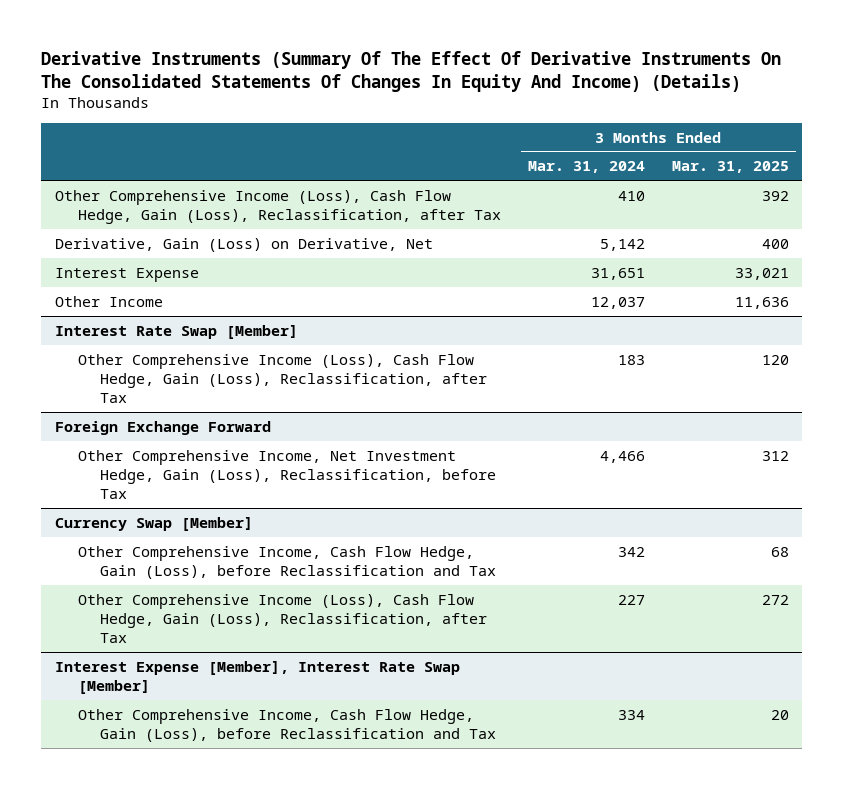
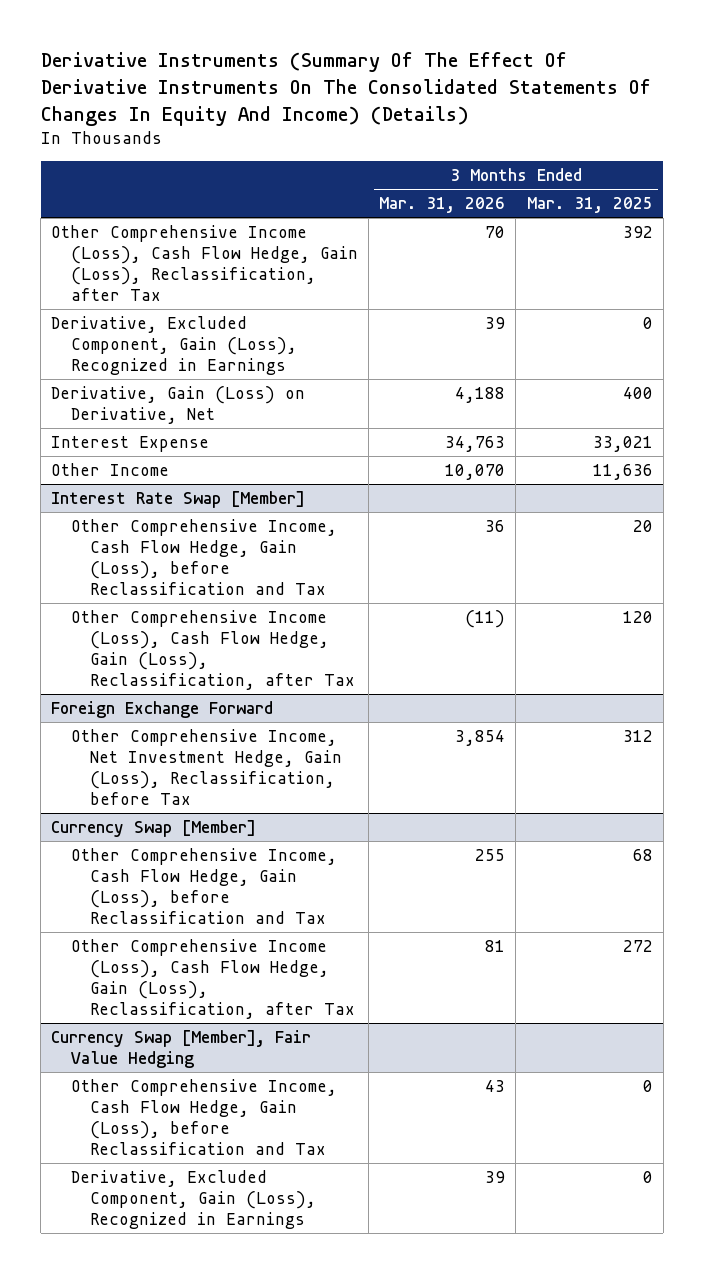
- | 3 Months Ended Mar. 31, 2024 | 3 Months Ended Mar. 31, 2025
+ | 3 Months Ended Mar. 31, 2026 | 3 Months Ended Mar. 31, 2025
+ Derivative, Excluded Component, Gain (Loss), Recognized in Earnings | 39 | 0
@ Interest Rate Swap [Member]
+ Other Comprehensive Income, Cash Flow Hedge, Gain (Loss), before Reclassification and Tax | 36 | 20
- Interest Expense [Member], Interest Rate Swap [Member]
- Other Comprehensive Income, Cash Flow Hedge, Gain (Loss), before Reclassification and Tax | 334 | 20
+ Currency Swap [Member], Fair Value Hedging
+ Other Comprehensive Income, Cash Flow Hedge, Gain (Loss), before Reclassification and Tax | 43 | 0
+ Derivative, Excluded Component, Gain (Loss), Recognized in Earnings | 39 | 0

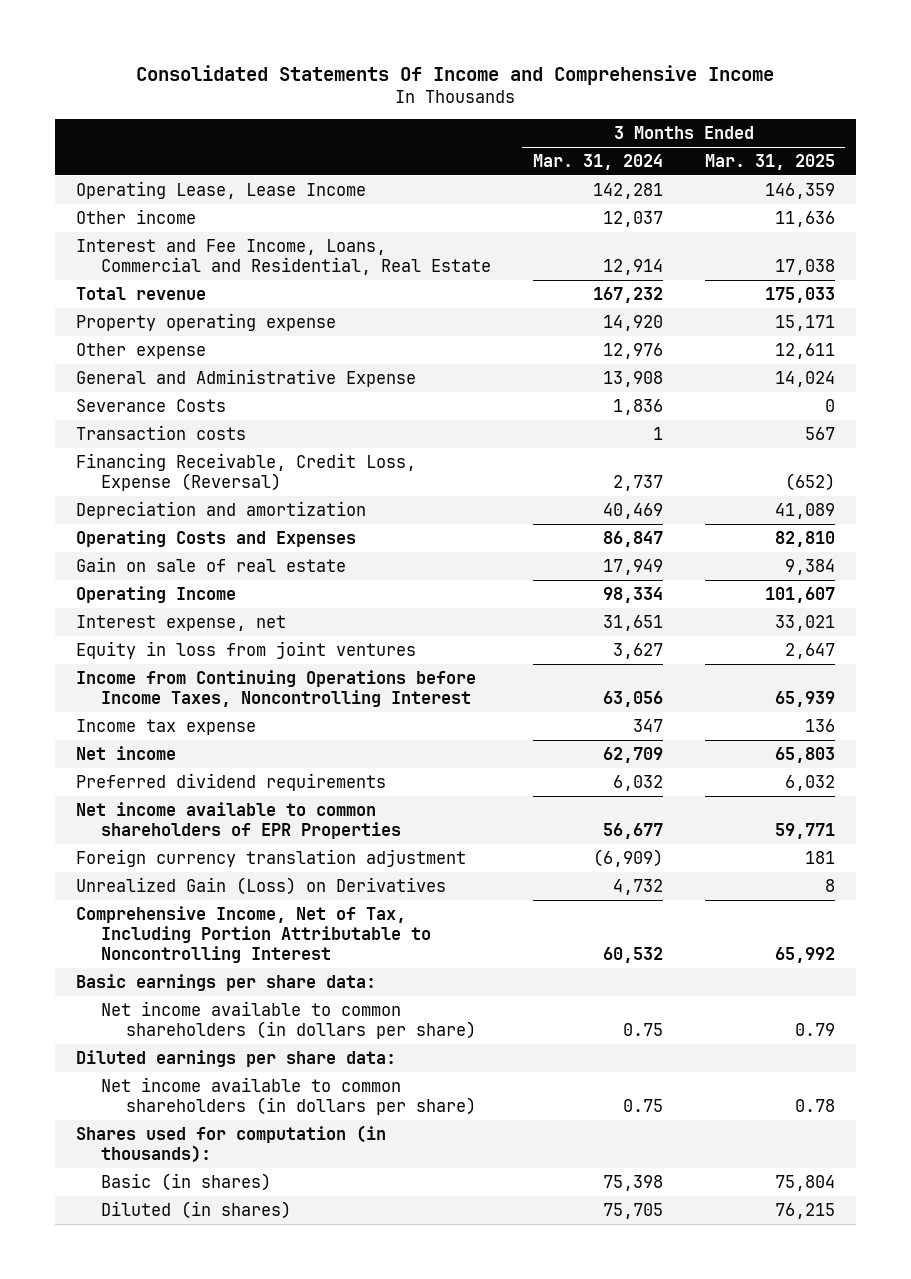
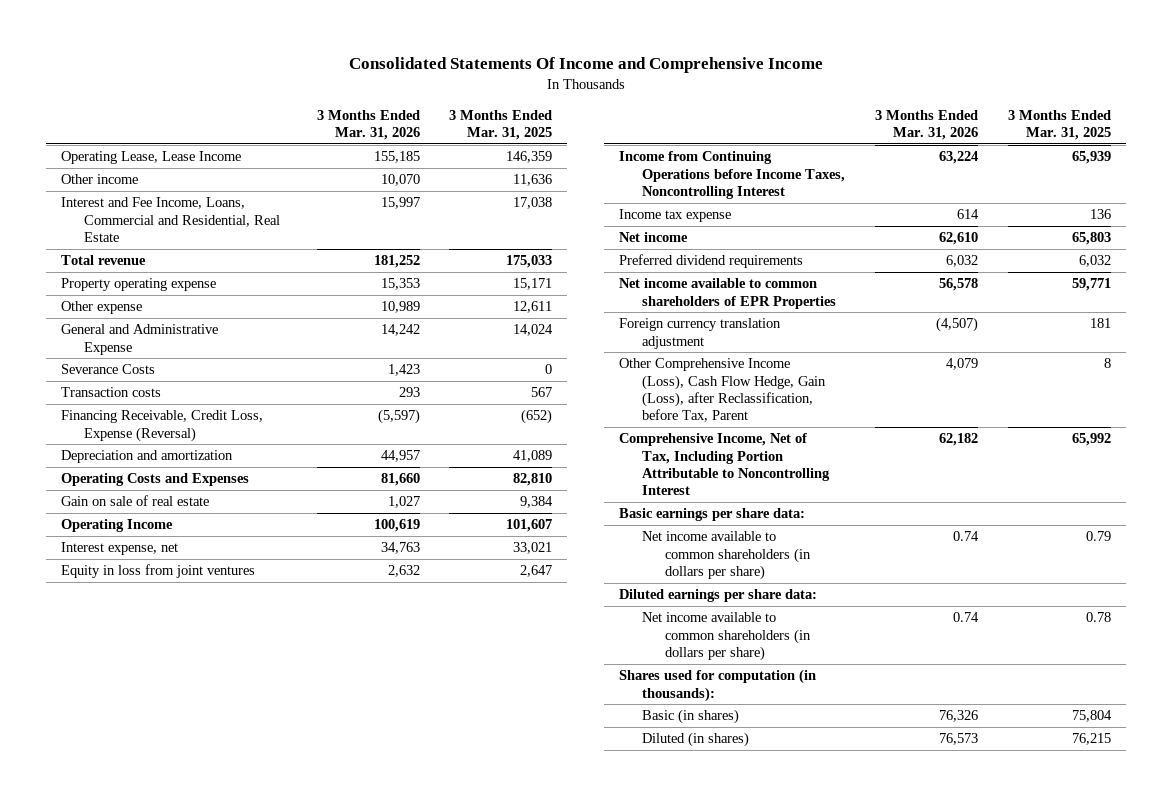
- | 3 Months Ended Mar. 31, 2024 | 3 Months Ended Mar. 31, 2025
+ | 3 Months Ended Mar. 31, 2026 | 3 Months Ended Mar. 31, 2025
- Unrealized Gain (Loss) on Derivatives | 4,732 | 8
+ Other Comprehensive Income (Loss), Cash Flow Hedge, Gain (Loss), after Reclassification, before Tax, Parent | 4,079 | 8

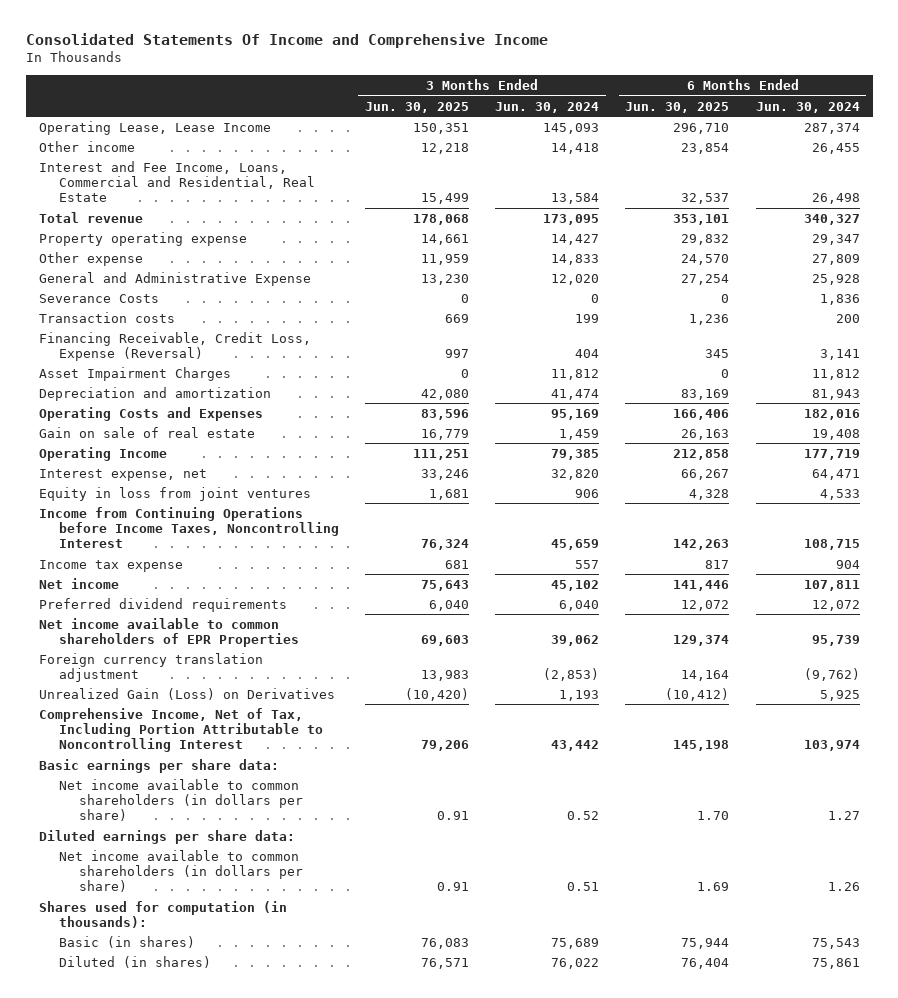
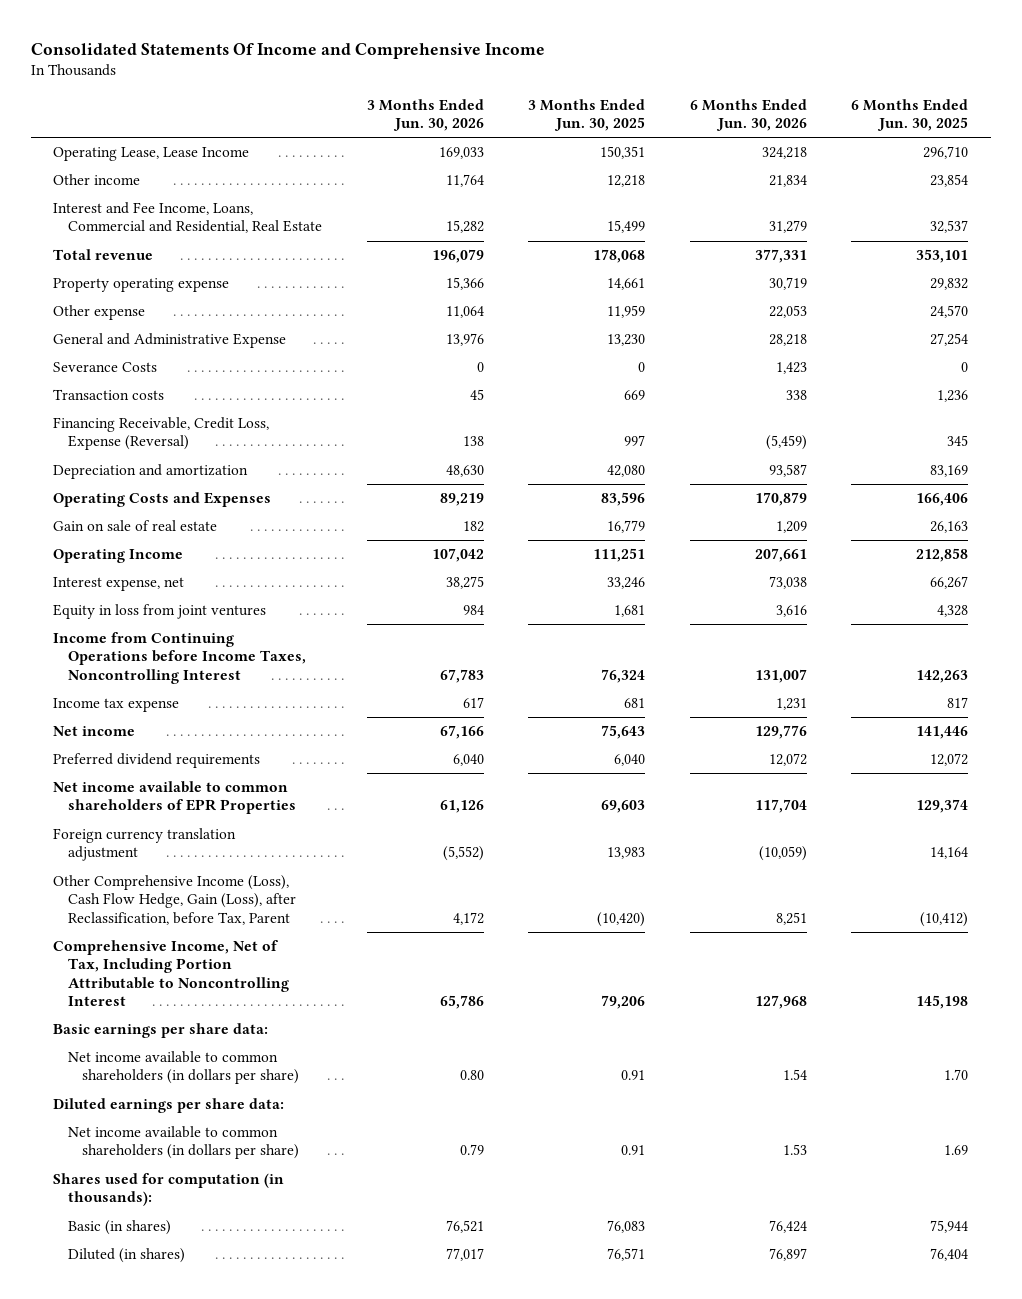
- | 3 Months Ended Jun. 30, 2025 | 3 Months Ended Jun. 30, 2024 | 6 Months Ended Jun. 30, 2025 | 6 Months Ended Jun. 30, 2024
+ | 3 Months Ended Jun. 30, 2026 | 3 Months Ended Jun. 30, 2025 | 6 Months Ended Jun. 30, 2026 | 6 Months Ended Jun. 30, 2025
- Asset Impairment Charges | 0 | 11,812 | 0 | 11,812
- Unrealized Gain (Loss) on Derivatives | (10,420) | 1,193 | (10,412) | 5,925
+ Other Comprehensive Income (Loss), Cash Flow Hedge, Gain (Loss), after Reclassification, before Tax, Parent | 4,172 | (10,420) | 8,251 | (10,412)

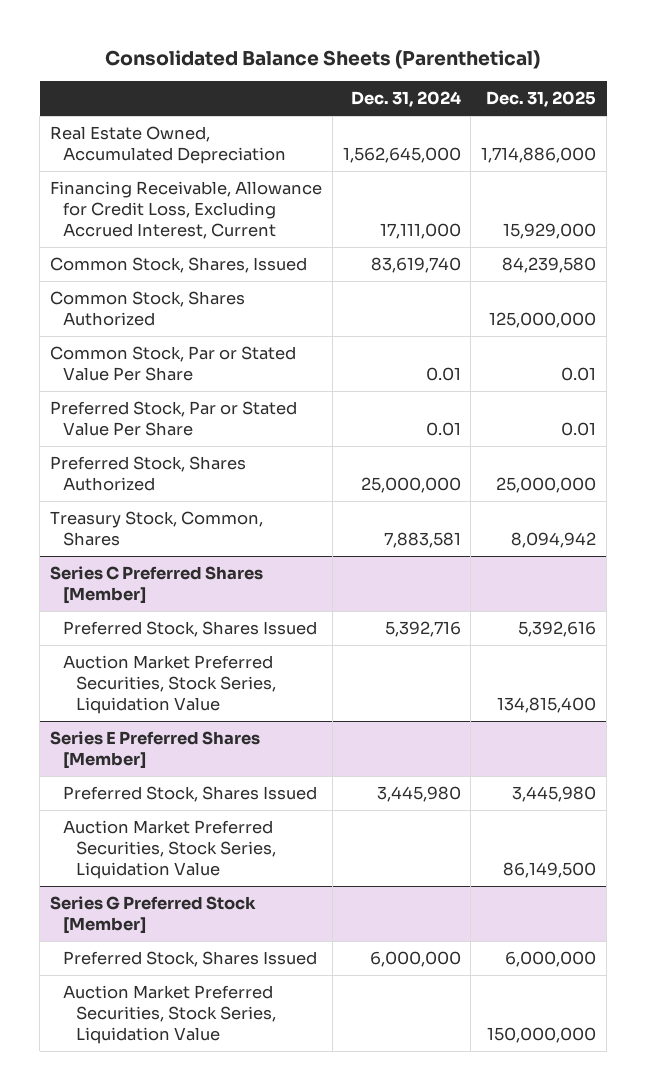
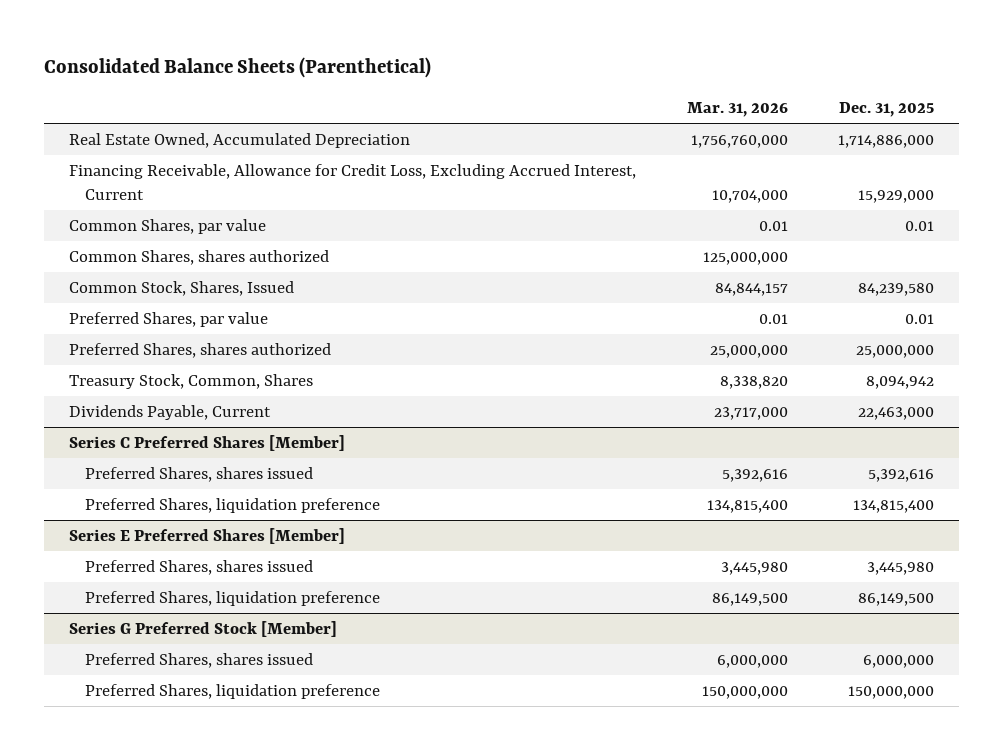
- | Dec. 31, 2024 | Dec. 31, 2025
+ | Mar. 31, 2026 | Dec. 31, 2025
+ Common Shares, par value | 0.01 | 0.01
+ Common Shares, shares authorized | 125,000,000 |
- Common Stock, Shares Authorized | | 125,000,000
- Common Stock, Par or Stated Value Per Share | 0.01 | 0.01
- Preferred Stock, Par or Stated Value Per Share | 0.01 | 0.01
- Preferred Stock, Shares Authorized | 25,000,000 | 25,000,000
+ Preferred Shares, par value | 0.01 | 0.01
+ Preferred Shares, shares authorized | 25,000,000 | 25,000,000
+ Dividends Payable, Current | 23,717,000 | 22,463,000
@ Series C Preferred Shares [Member]
- Preferred Stock, Shares Issued | 5,392,716 | 5,392,616
- Auction Market Preferred Securities, Stock Series, Liquidation Value | | 134,815,400
+ Preferred Shares, shares issued | 5,392,616 | 5,392,616
+ Preferred Shares, liquidation preference | 134,815,400 | 134,815,400
@ Series E Preferred Shares [Member]
- Preferred Stock, Shares Issued | 3,445,980 | 3,445,980
- Auction Market Preferred Securities, Stock Series, Liquidation Value | | 86,149,500
+ Preferred Shares, shares issued | 3,445,980 | 3,445,980
+ Preferred Shares, liquidation preference | 86,149,500 | 86,149,500
@ Series G Preferred Stock [Member]
- Preferred Stock, Shares Issued | 6,000,000 | 6,000,000
- Auction Market Preferred Securities, Stock Series, Liquidation Value | | 150,000,000
+ Preferred Shares, shares issued | 6,000,000 | 6,000,000
+ Preferred Shares, liquidation preference | 150,000,000 | 150,000,000

